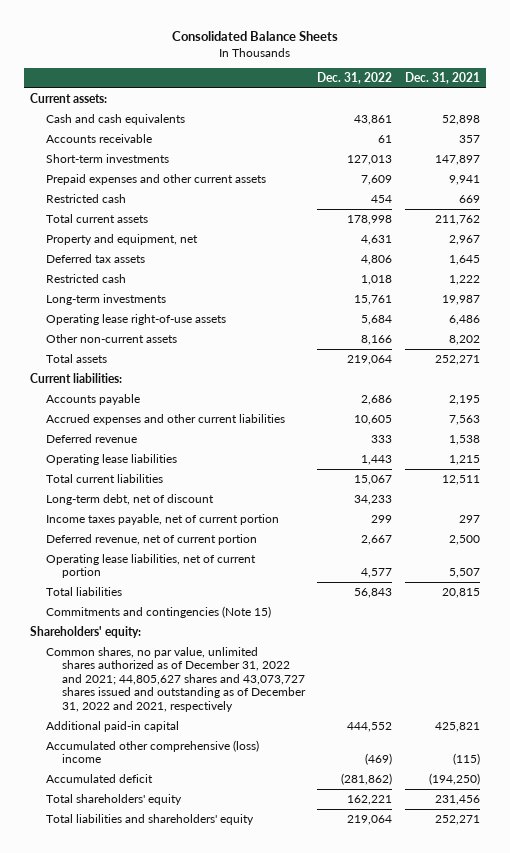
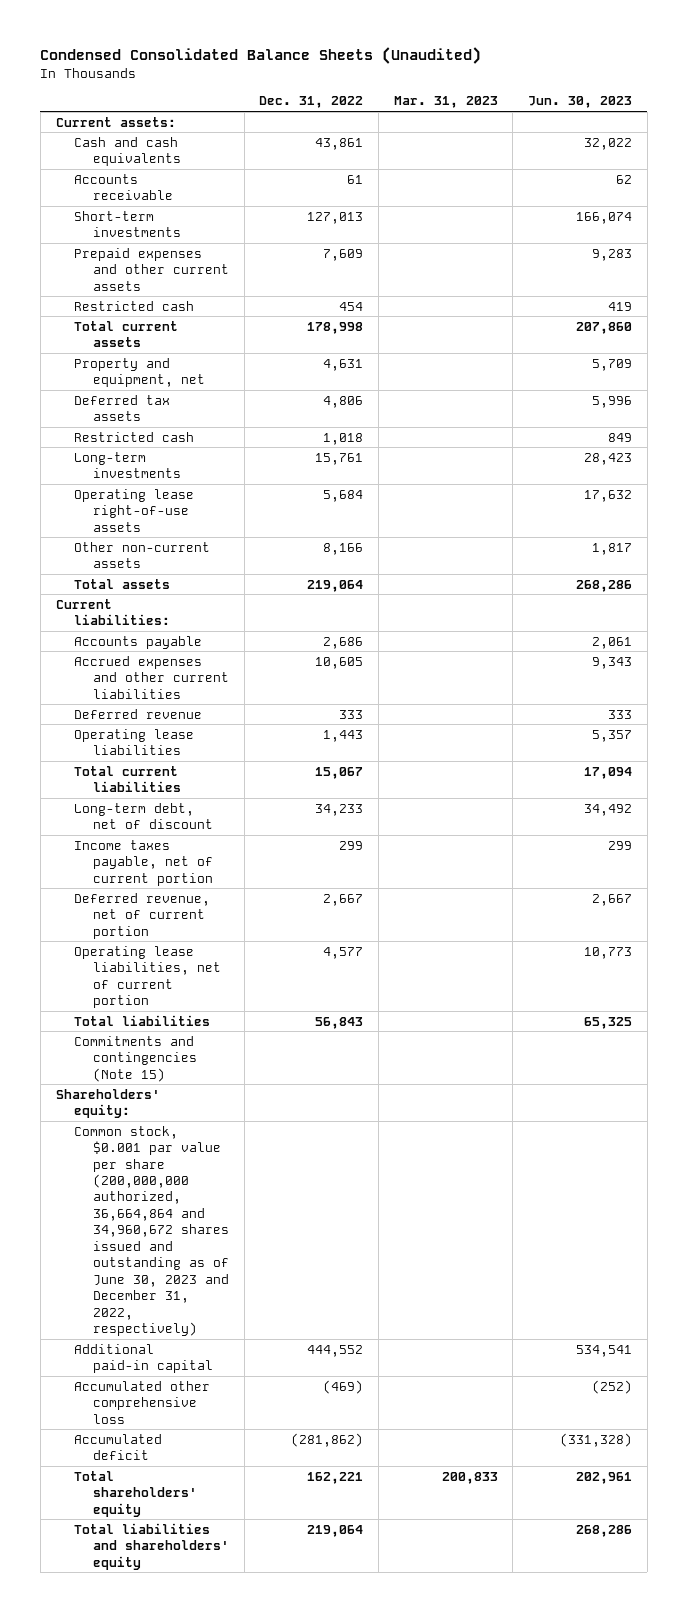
- Consolidated Balance Sheets
+ Condensed Consolidated Balance Sheets (Unaudited)
- | Dec. 31, 2022 | Dec. 31, 2021
+ | Dec. 31, 2022 | Mar. 31, 2023 | Jun. 30, 2023
- Common shares, no par value, unlimited shares authorized as of December 31, 2022 and 2021; 44,805,627 shares and 43,073,727 shares issued and outstanding as of December 31, 2022 and 2021, respectively
+ Common stock, $0.001 par value per share (200,000,000 authorized, 36,664,864 and 34,960,672 shares issued and outstanding as of June 30, 2023 and December 31, 2022, respectively)
- Accumulated other comprehensive (loss) income | (469) | (115)
+ Accumulated other comprehensive loss | (469) | | (252)

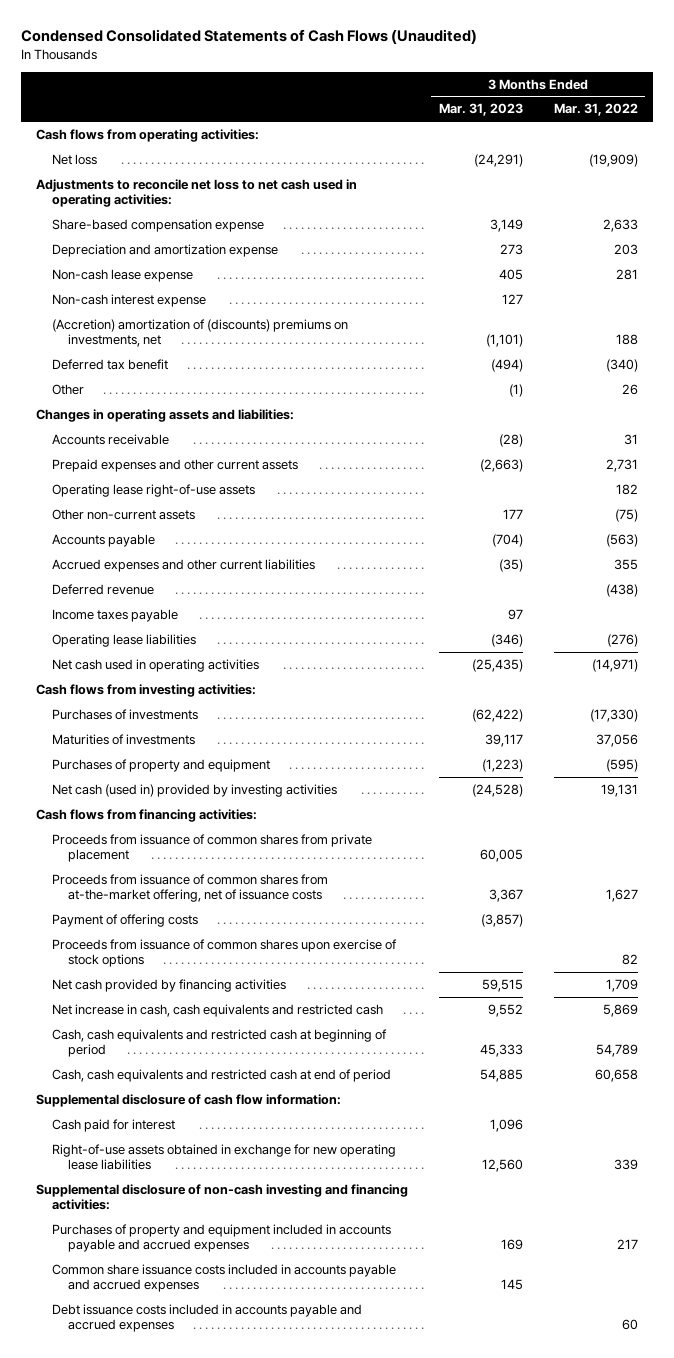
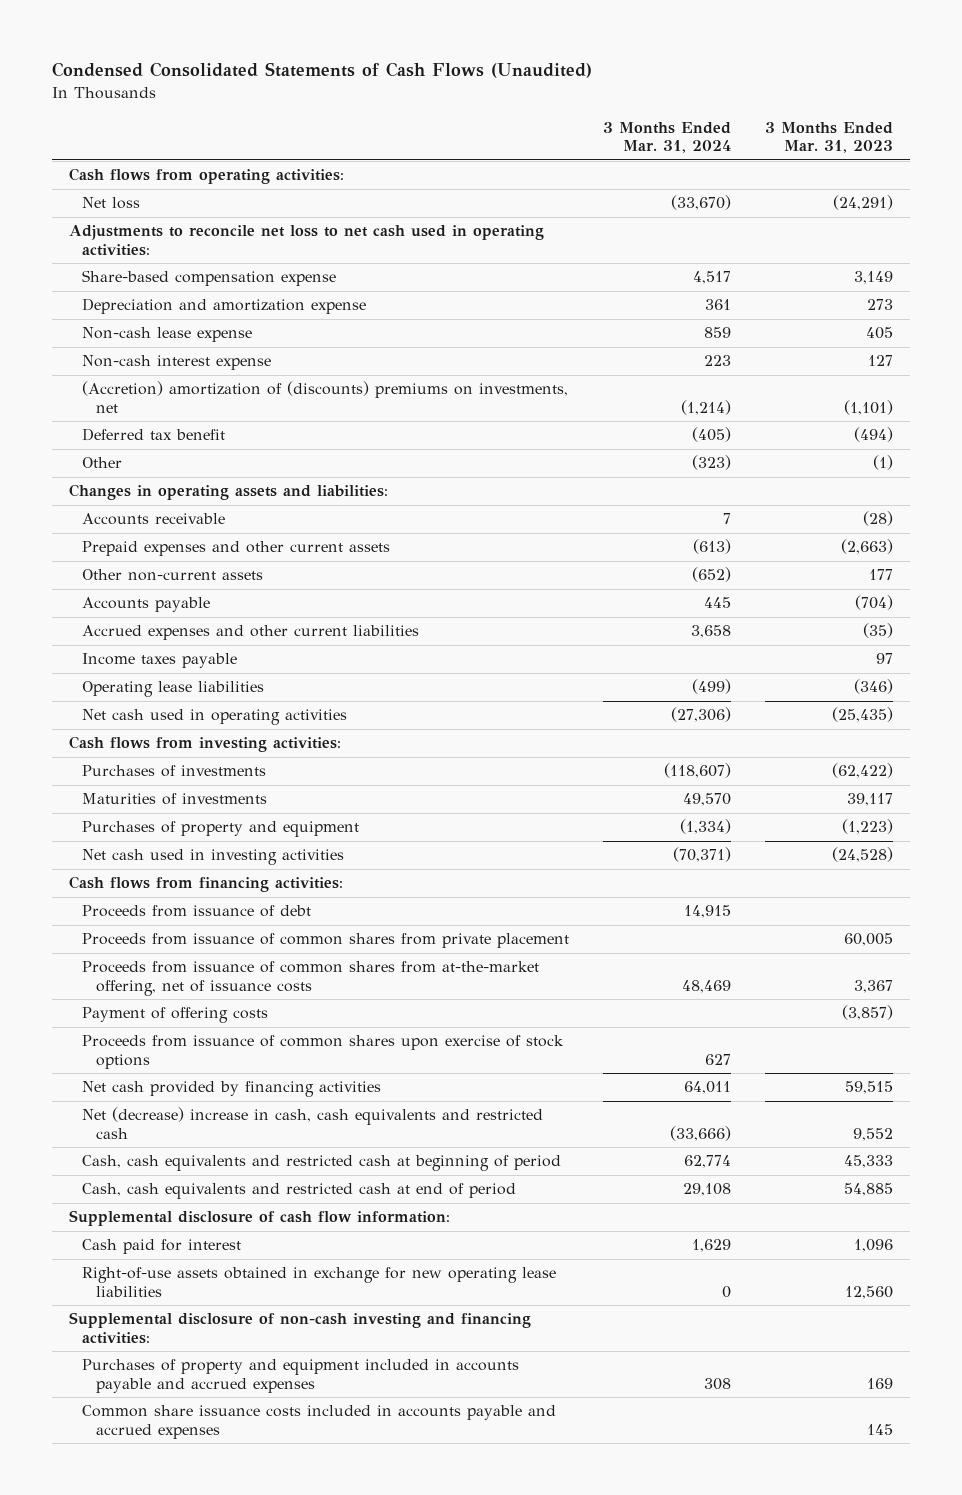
- | 3 Months Ended Mar. 31, 2023 | 3 Months Ended Mar. 31, 2022
+ | 3 Months Ended Mar. 31, 2024 | 3 Months Ended Mar. 31, 2023
- Operating lease right-of-use assets | | 182
- Deferred revenue | | (438)
- Net cash (used in) provided by investing activities | (24,528) | 19,131
+ Net cash used in investing activities | (70,371) | (24,528)
+ Proceeds from issuance of debt | 14,915 |
- Net increase in cash, cash equivalents and restricted cash | 9,552 | 5,869
+ Net (decrease) increase in cash, cash equivalents and restricted cash | (33,666) | 9,552
- Debt issuance costs included in accounts payable and accrued expenses | | 60

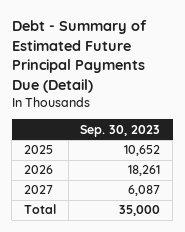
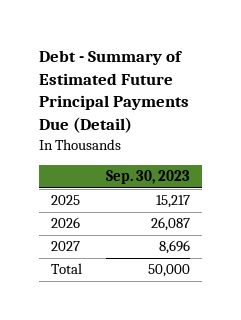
- 2025 | 10,652
- 2026 | 18,261
- 2027 | 6,087
- Total | 35,000
+ 2025 | 15,217
+ 2026 | 26,087
+ 2027 | 8,696
+ Total | 50,000

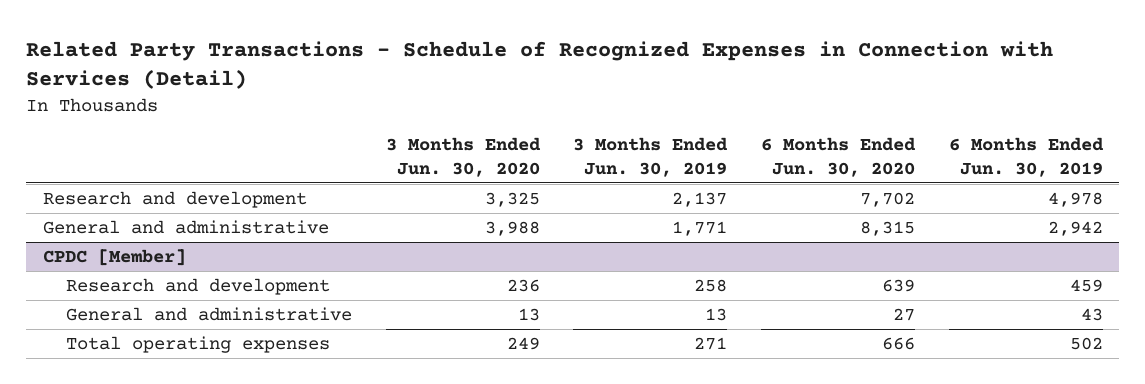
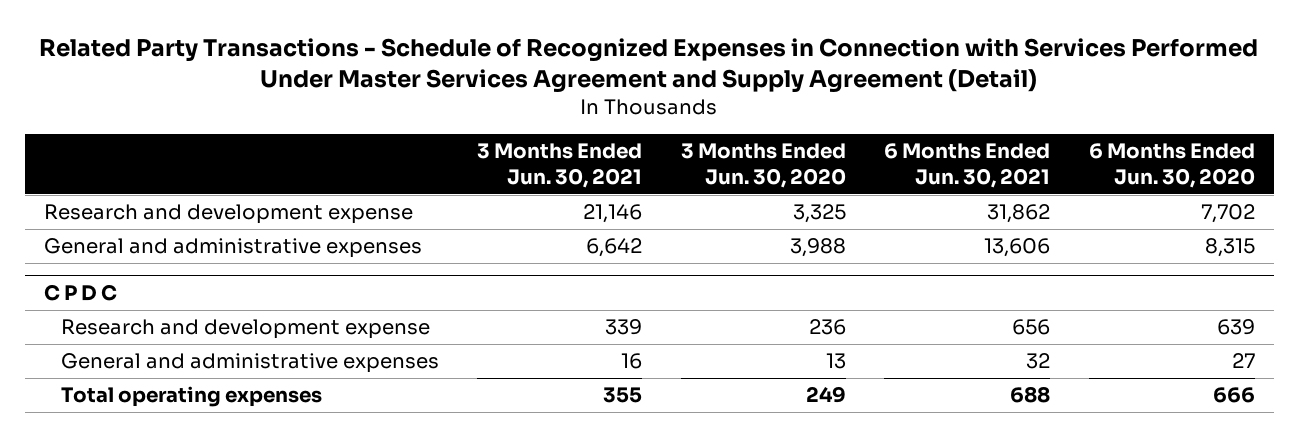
- Related Party Transactions - Schedule of Recognized Expenses in Connection with Services (Detail)
+ Related Party Transactions - Schedule of Recognized Expenses in Connection with Services Performed Under Master Services Agreement and Supply Agreement (Detail)
- | 3 Months Ended Jun. 30, 2020 | 3 Months Ended Jun. 30, 2019 | 6 Months Ended Jun. 30, 2020 | 6 Months Ended Jun. 30, 2019
+ | 3 Months Ended Jun. 30, 2021 | 3 Months Ended Jun. 30, 2020 | 6 Months Ended Jun. 30, 2021 | 6 Months Ended Jun. 30, 2020
- Research and development | 3,325 | 2,137 | 7,702 | 4,978
- General and administrative | 3,988 | 1,771 | 8,315 | 2,942
- CPDC [Member]
- Research and development | 236 | 258 | 639 | 459
- General and administrative | 13 | 13 | 27 | 43
+ Research and development expense | 21,146 | 3,325 | 31,862 | 7,702
+ General and administrative expenses | 6,642 | 3,988 | 13,606 | 8,315
+ C P D C
+ Research and development expense | 339 | 236 | 656 | 639
+ General and administrative expenses | 16 | 13 | 32 | 27

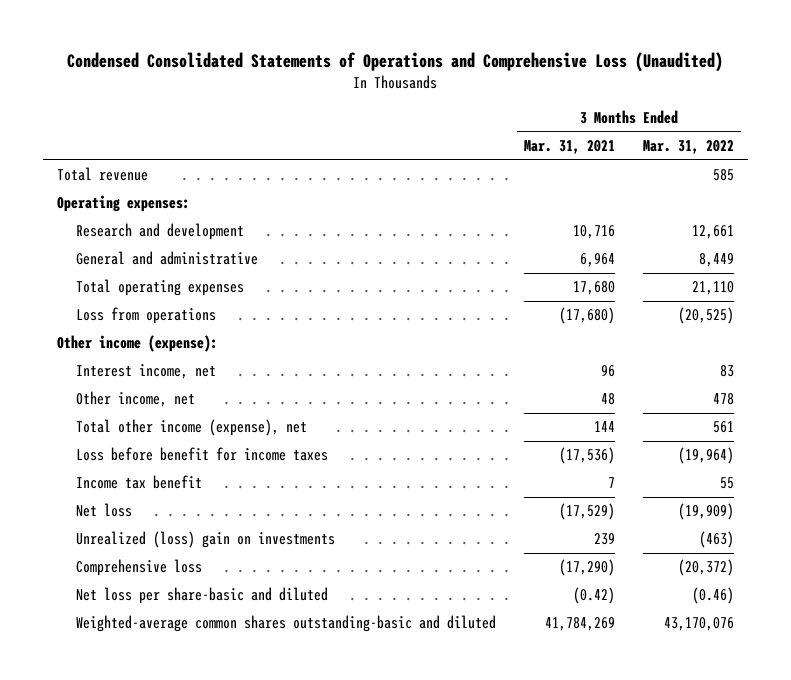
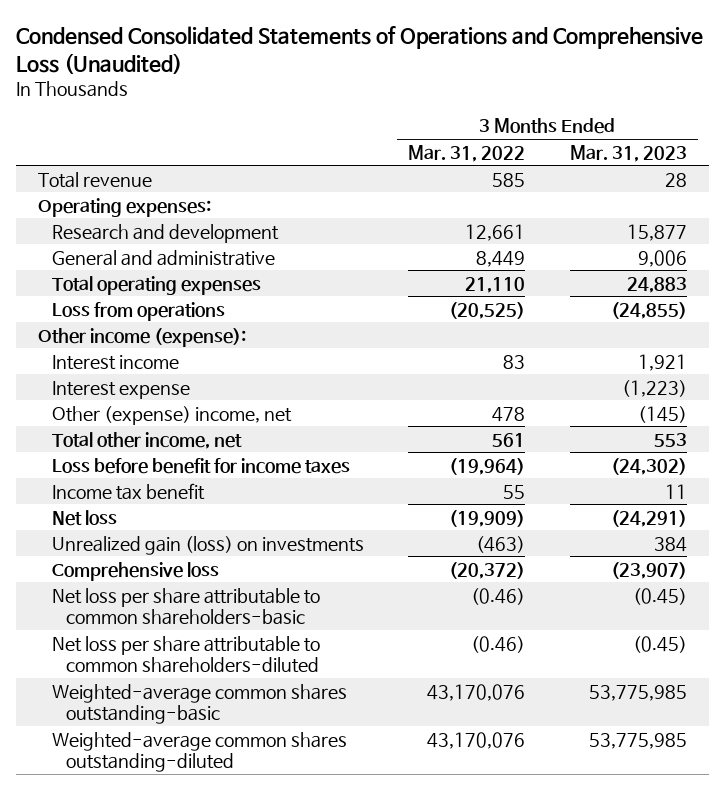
- | 3 Months Ended Mar. 31, 2021 | 3 Months Ended Mar. 31, 2022
+ | 3 Months Ended Mar. 31, 2022 | 3 Months Ended Mar. 31, 2023
- Interest income, net | 96 | 83
- Other income, net | 48 | 478
- Total other income (expense), net | 144 | 561
+ Interest income | 83 | 1,921
+ Interest expense | | (1,223)
+ Other (expense) income, net | 478 | (145)
+ Total other income, net | 561 | 553
- Unrealized (loss) gain on investments | 239 | (463)
+ Unrealized gain (loss) on investments | (463) | 384
- Net loss per share-basic and diluted | (0.42) | (0.46)
- Weighted-average common shares outstanding-basic and diluted | 41,784,269 | 43,170,076
+ Net loss per share attributable to common shareholders-basic | (0.46) | (0.45)
+ Net loss per share attributable to common shareholders-diluted | (0.46) | (0.45)
+ Weighted-average common shares outstanding-basic | 43,170,076 | 53,775,985
+ Weighted-average common shares outstanding-diluted | 43,170,076 | 53,775,985

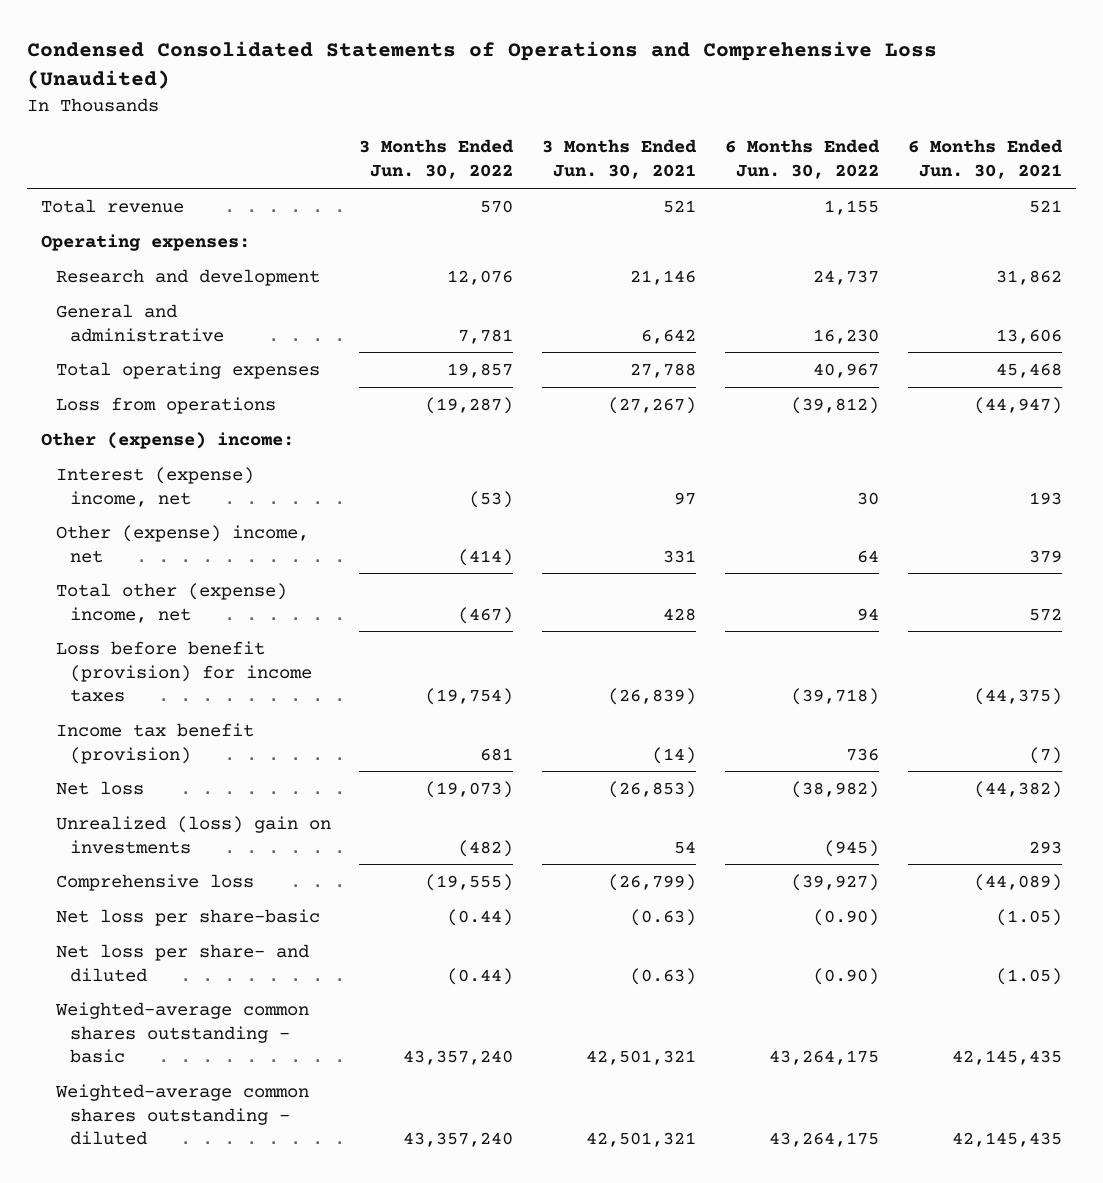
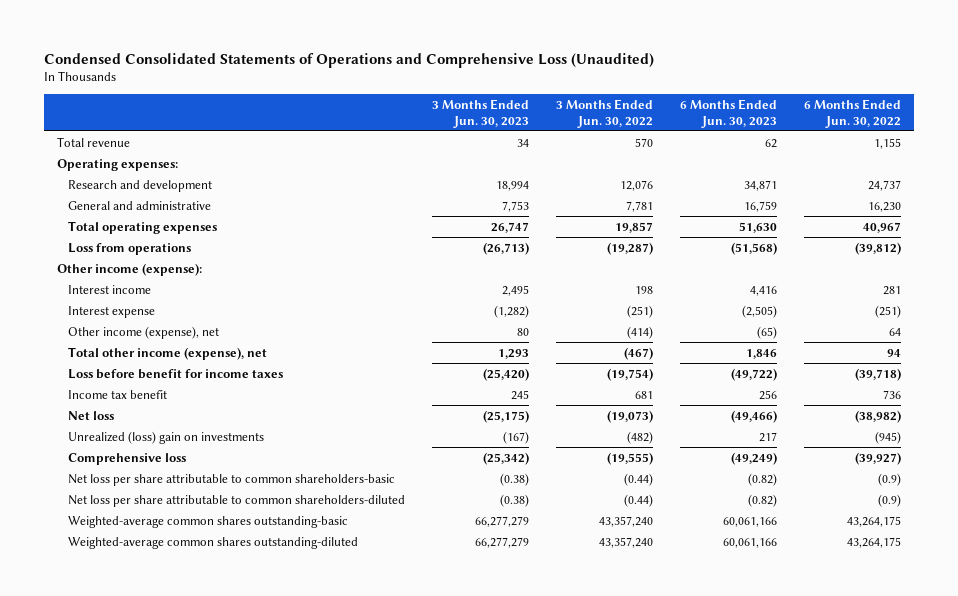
- | 3 Months Ended Jun. 30, 2022 | 3 Months Ended Jun. 30, 2021 | 6 Months Ended Jun. 30, 2022 | 6 Months Ended Jun. 30, 2021
+ | 3 Months Ended Jun. 30, 2023 | 3 Months Ended Jun. 30, 2022 | 6 Months Ended Jun. 30, 2023 | 6 Months Ended Jun. 30, 2022
- Other (expense) income:
- Interest (expense) income, net | (53) | 97 | 30 | 193
- Other (expense) income, net | (414) | 331 | 64 | 379
- Total other (expense) income, net | (467) | 428 | 94 | 572
- Loss before benefit (provision) for income taxes | (19,754) | (26,839) | (39,718) | (44,375)
- Income tax benefit (provision) | 681 | (14) | 736 | (7)
+ Other income (expense):
+ Interest income | 2,495 | 198 | 4,416 | 281
+ Interest expense | (1,282) | (251) | (2,505) | (251)
+ Other income (expense), net | 80 | (414) | (65) | 64
+ Total other income (expense), net | 1,293 | (467) | 1,846 | 94
+ Loss before benefit for income taxes | (25,420) | (19,754) | (49,722) | (39,718)
+ Income tax benefit | 245 | 681 | 256 | 736
- Net loss per share-basic | (0.44) | (0.63) | (0.90) | (1.05)
- Net loss per share- and diluted | (0.44) | (0.63) | (0.90) | (1.05)
- Weighted-average common shares outstanding - basic | 43,357,240 | 42,501,321 | 43,264,175 | 42,145,435
- Weighted-average common shares outstanding - diluted | 43,357,240 | 42,501,321 | 43,264,175 | 42,145,435
+ Net loss per share attributable to common shareholders-basic | (0.38) | (0.44) | (0.82) | (0.9)
+ Net loss per share attributable to common shareholders-diluted | (0.38) | (0.44) | (0.82) | (0.9)
+ Weighted-average common shares outstanding-basic | 66,277,279 | 43,357,240 | 60,061,166 | 43,264,175
+ Weighted-average common shares outstanding-diluted | 66,277,279 | 43,357,240 | 60,061,166 | 43,264,175

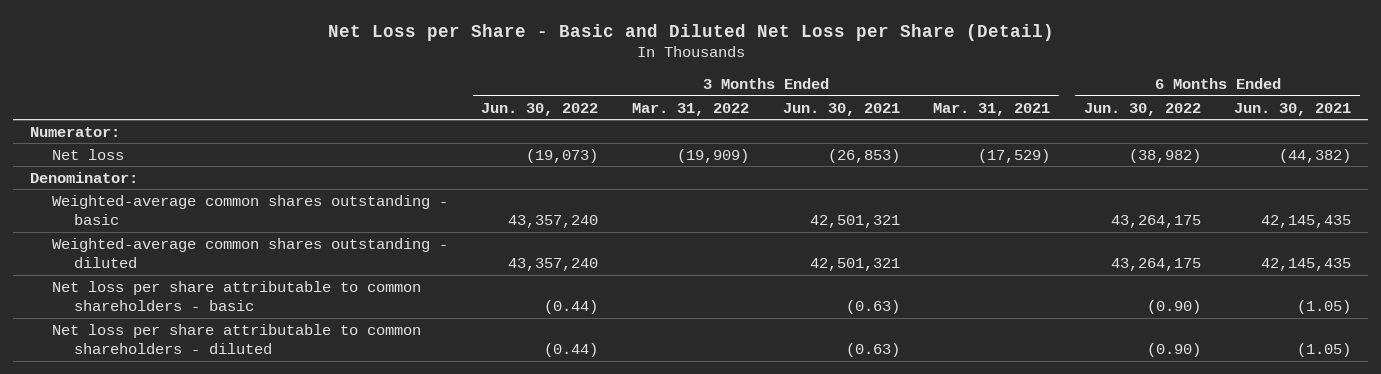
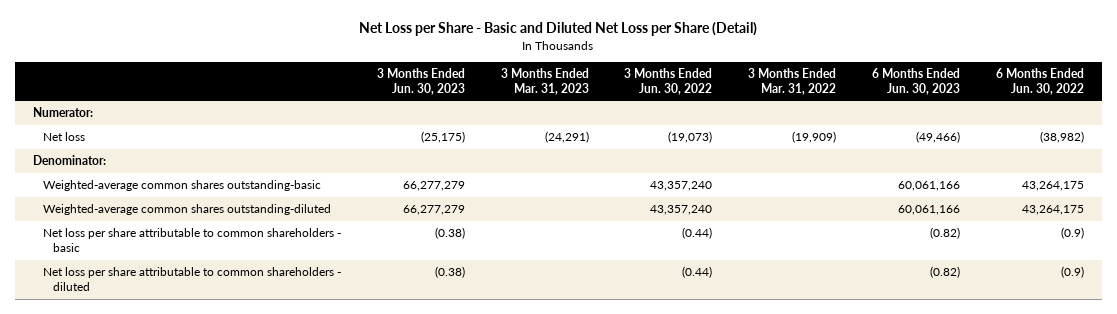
- | 3 Months Ended Jun. 30, 2022 | 3 Months Ended Mar. 31, 2022 | 3 Months Ended Jun. 30, 2021 | 3 Months Ended Mar. 31, 2021 | 6 Months Ended Jun. 30, 2022 | 6 Months Ended Jun. 30, 2021
+ | 3 Months Ended Jun. 30, 2023 | 3 Months Ended Mar. 31, 2023 | 3 Months Ended Jun. 30, 2022 | 3 Months Ended Mar. 31, 2022 | 6 Months Ended Jun. 30, 2023 | 6 Months Ended Jun. 30, 2022
- Weighted-average common shares outstanding - basic | 43,357,240 | | 42,501,321 | | 43,264,175 | 42,145,435
- Weighted-average common shares outstanding - diluted | 43,357,240 | | 42,501,321 | | 43,264,175 | 42,145,435
- Net loss per share attributable to common shareholders - basic | (0.44) | | (0.63) | | (0.90) | (1.05)
- Net loss per share attributable to common shareholders - diluted | (0.44) | | (0.63) | | (0.90) | (1.05)
+ Weighted-average common shares outstanding-basic | 66,277,279 | | 43,357,240 | | 60,061,166 | 43,264,175
+ Weighted-average common shares outstanding-diluted | 66,277,279 | | 43,357,240 | | 60,061,166 | 43,264,175
+ Net loss per share attributable to common shareholders - basic | (0.38) | | (0.44) | | (0.82) | (0.9)
+ Net loss per share attributable to common shareholders - diluted | (0.38) | | (0.44) | | (0.82) | (0.9)

